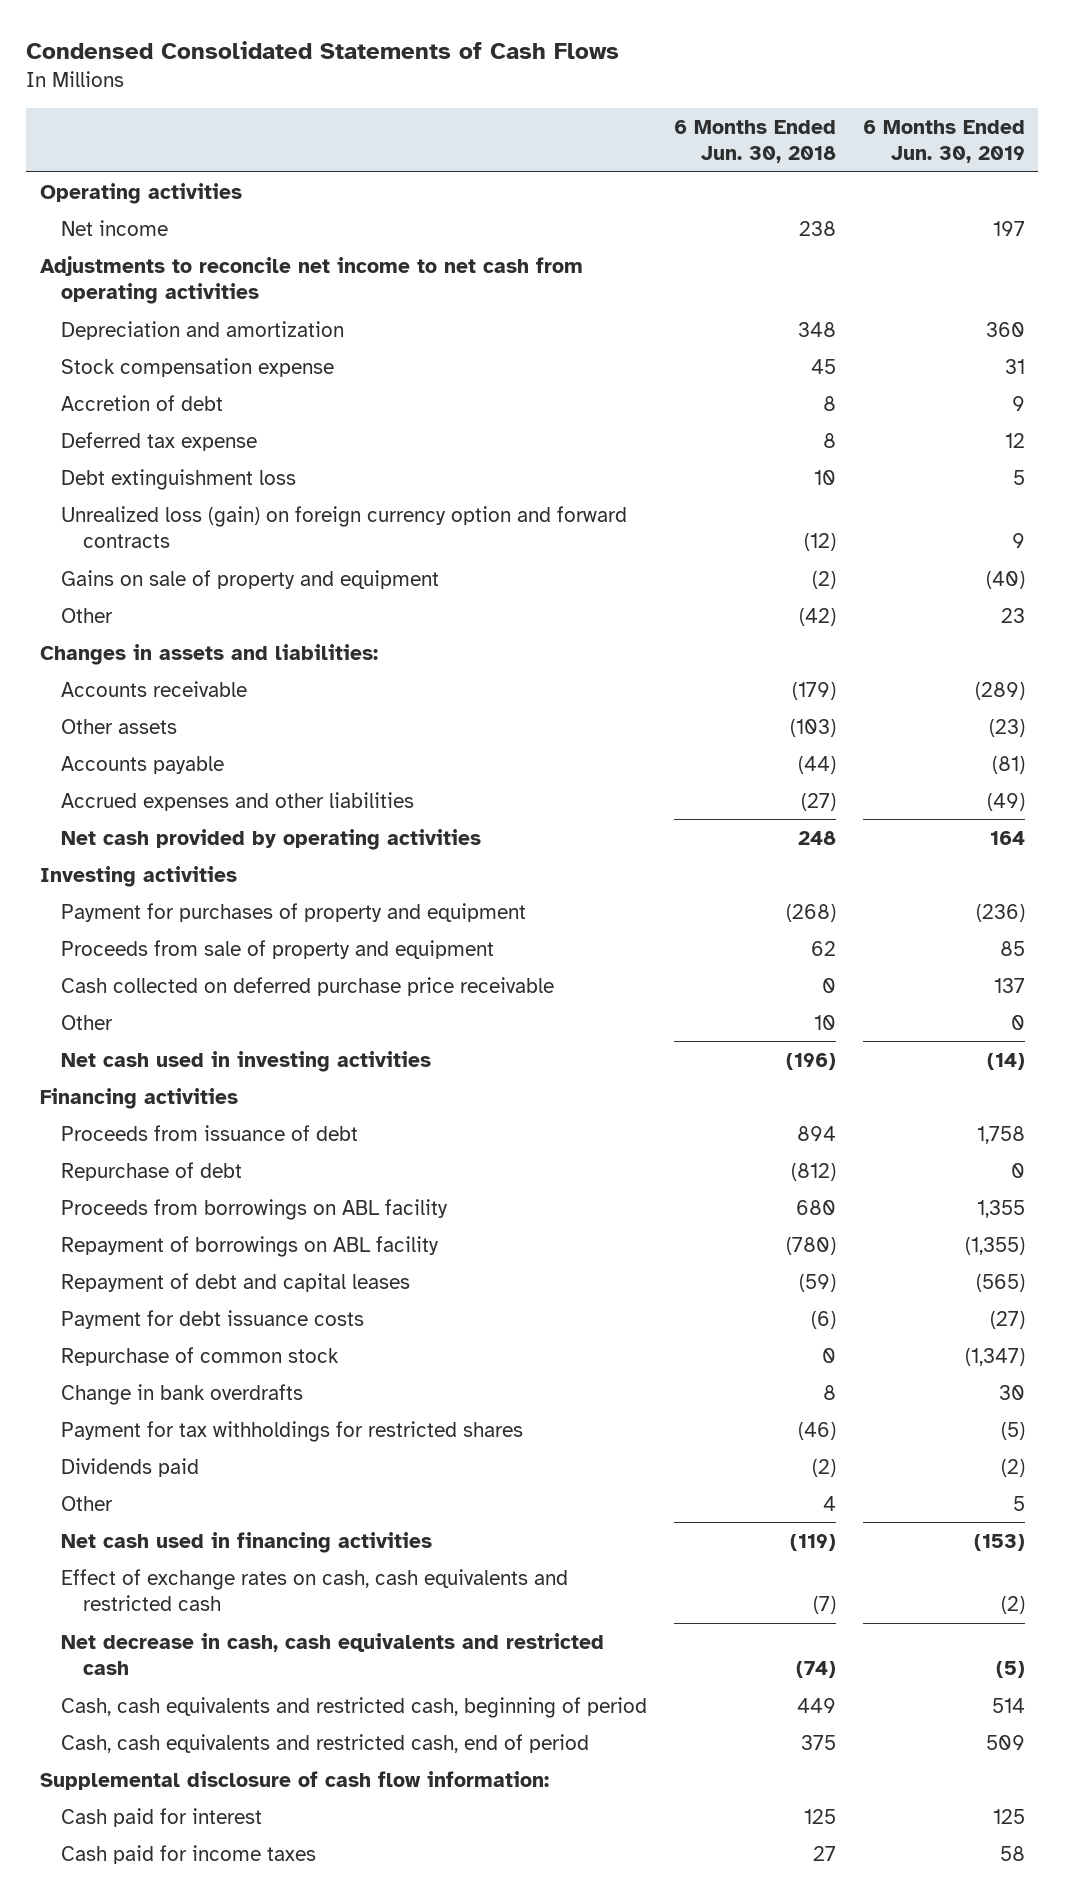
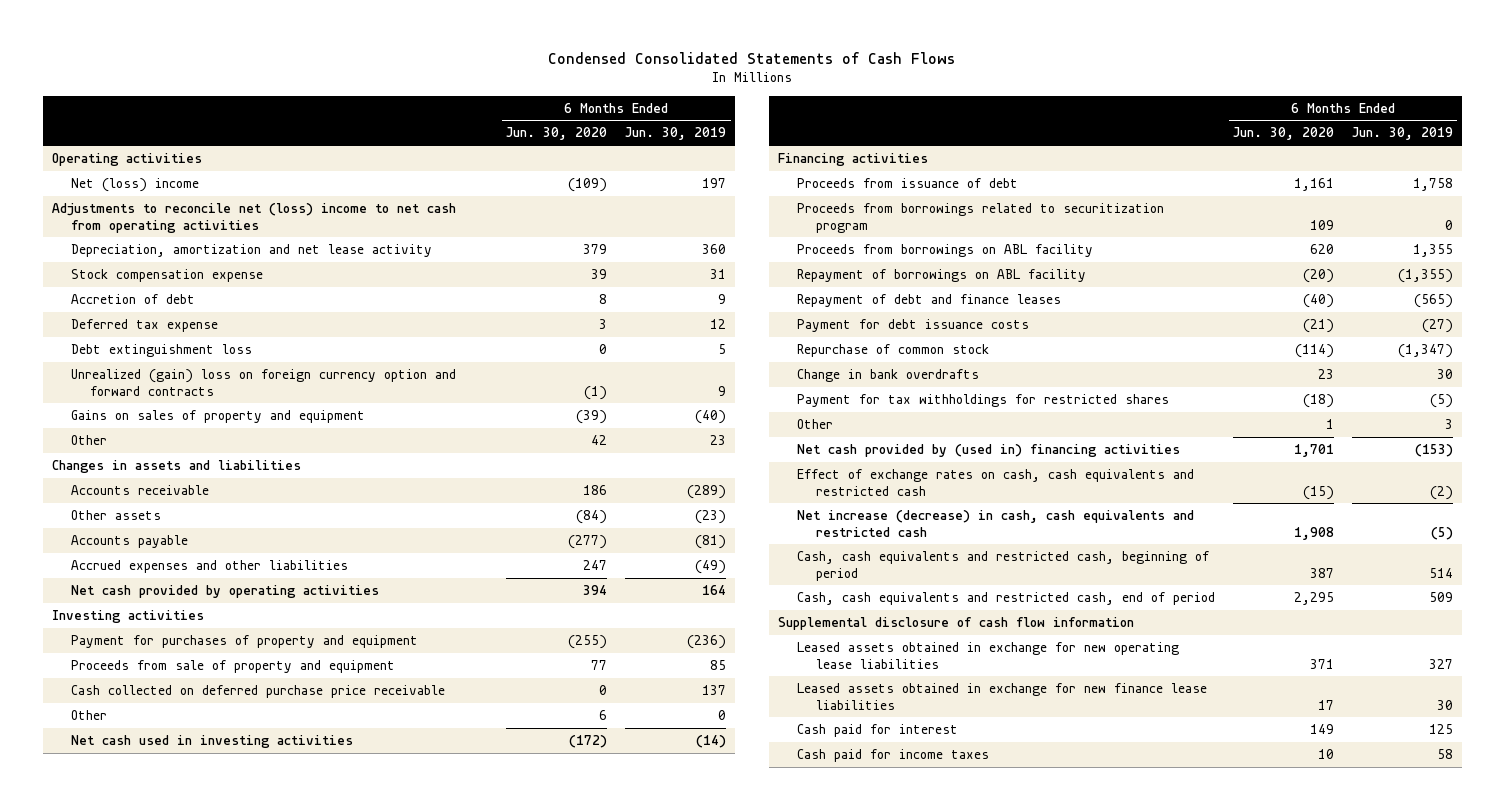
- | 6 Months Ended Jun. 30, 2018 | 6 Months Ended Jun. 30, 2019
+ | 6 Months Ended Jun. 30, 2020 | 6 Months Ended Jun. 30, 2019
- Net income | 238 | 197
- Adjustments to reconcile net income to net cash from operating activities
- Depreciation and amortization | 348 | 360
+ Net (loss) income | (109) | 197
+ Adjustments to reconcile net (loss) income to net cash from operating activities
+ Depreciation, amortization and net lease activity | 379 | 360
- Unrealized loss (gain) on foreign currency option and forward contracts | (12) | 9
- Gains on sale of property and equipment | (2) | (40)
+ Unrealized (gain) loss on foreign currency option and forward contracts | (1) | 9
+ Gains on sales of property and equipment | (39) | (40)
- Changes in assets and liabilities:
+ Changes in assets and liabilities
- Repurchase of debt | (812) | 0
+ Proceeds from borrowings related to securitization program | 109 | 0
- Repayment of debt and capital leases | (59) | (565)
+ Repayment of debt and finance leases | (40) | (565)
- Dividends paid | (2) | (2)
- Other | 4 | 5
- Net cash used in financing activities | (119) | (153)
+ Other | 1 | 3
+ Net cash provided by (used in) financing activities | 1,701 | (153)
- Net decrease in cash, cash equivalents and restricted cash | (74) | (5)
+ Net increase (decrease) in cash, cash equivalents and restricted cash | 1,908 | (5)
- Supplemental disclosure of cash flow information:
+ Supplemental disclosure of cash flow information
+ Leased assets obtained in exchange for new operating lease liabilities | 371 | 327
+ Leased assets obtained in exchange for new finance lease liabilities | 17 | 30

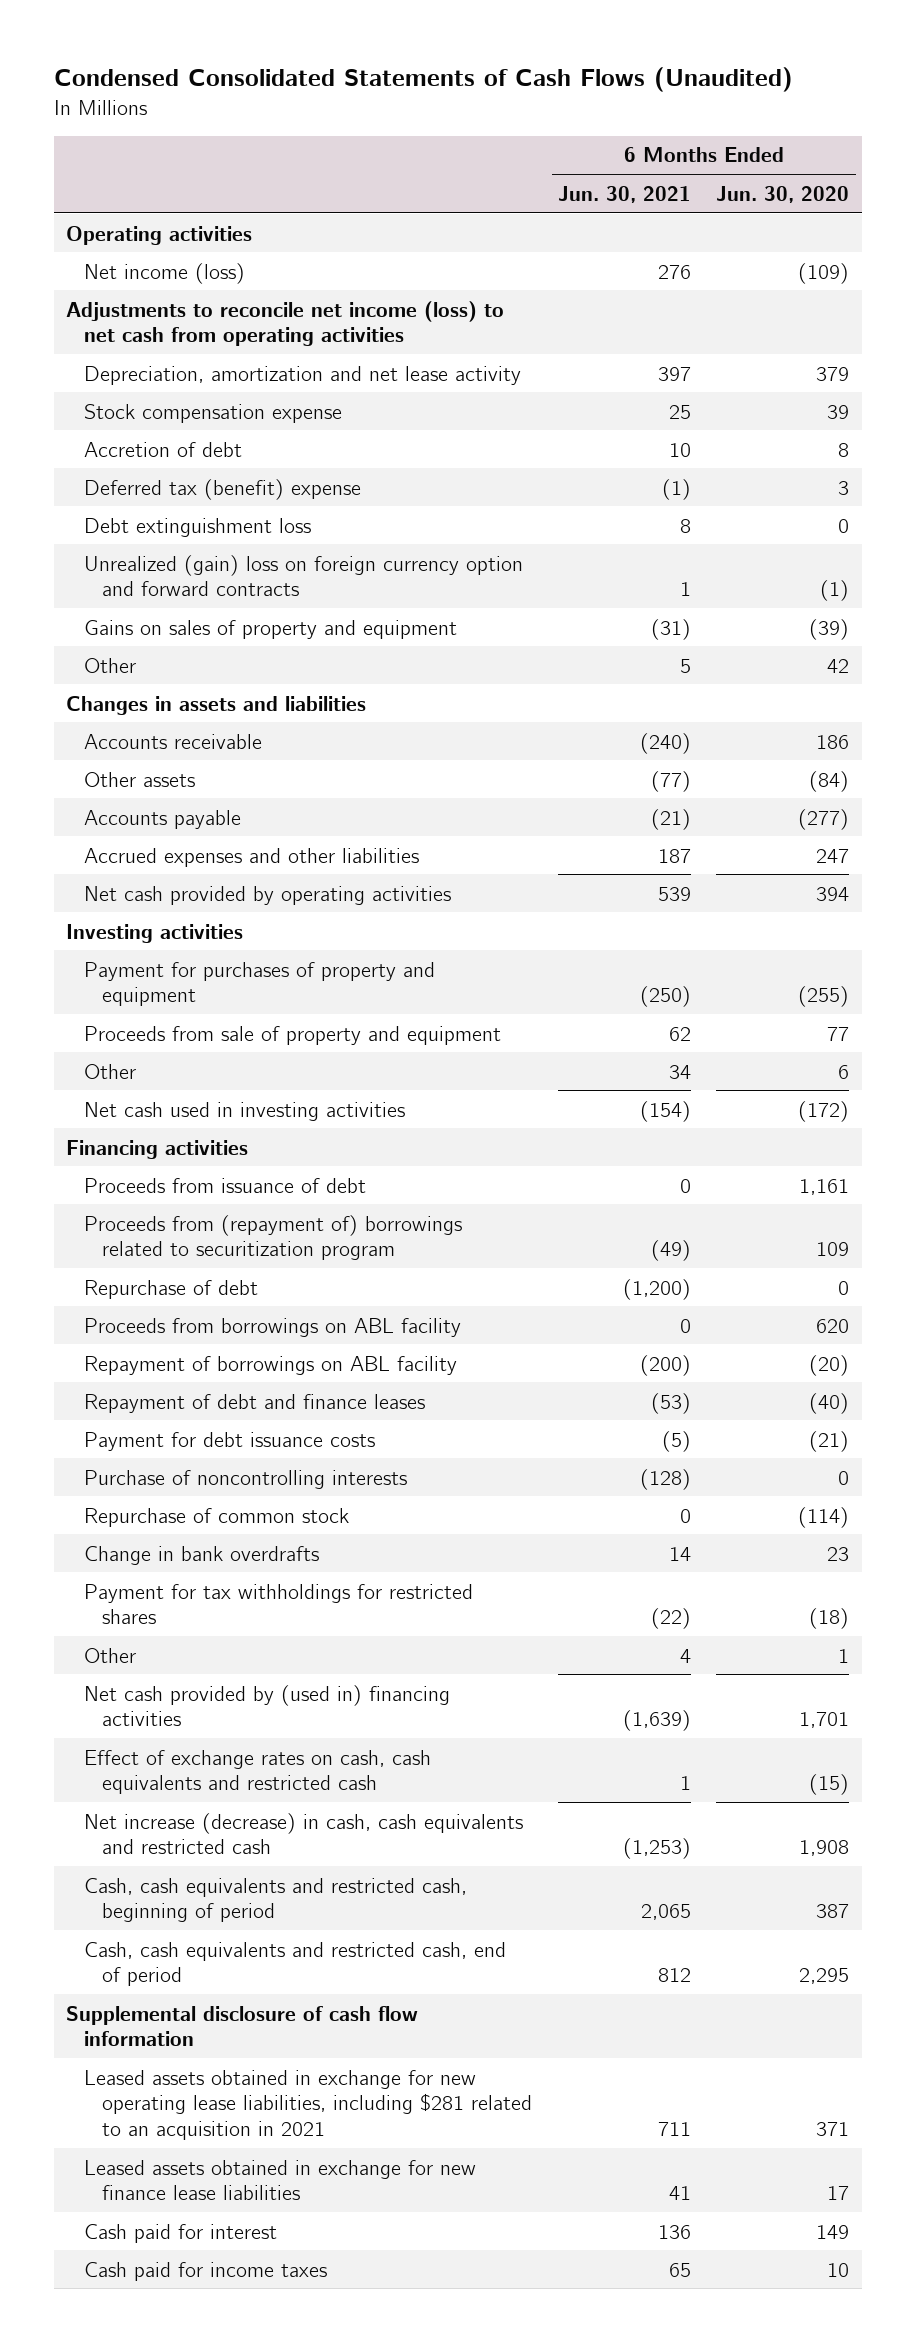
- Condensed Consolidated Statements of Cash Flows
+ Condensed Consolidated Statements of Cash Flows (Unaudited)
- | 6 Months Ended Jun. 30, 2020 | 6 Months Ended Jun. 30, 2019
+ | 6 Months Ended Jun. 30, 2021 | 6 Months Ended Jun. 30, 2020
- Net (loss) income | (109) | 197
- Adjustments to reconcile net (loss) income to net cash from operating activities
+ Net income (loss) | 276 | (109)
+ Adjustments to reconcile net income (loss) to net cash from operating activities
- Deferred tax expense | 3 | 12
+ Deferred tax (benefit) expense | (1) | 3
- Cash collected on deferred purchase price receivable | 0 | 137
- Proceeds from borrowings related to securitization program | 109 | 0
+ Proceeds from (repayment of) borrowings related to securitization program | (49) | 109
+ Repurchase of debt | (1,200) | 0
+ Purchase of noncontrolling interests | (128) | 0
- Leased assets obtained in exchange for new operating lease liabilities | 371 | 327
+ Leased assets obtained in exchange for new operating lease liabilities, including $281 related to an acquisition in 2021 | 711 | 371

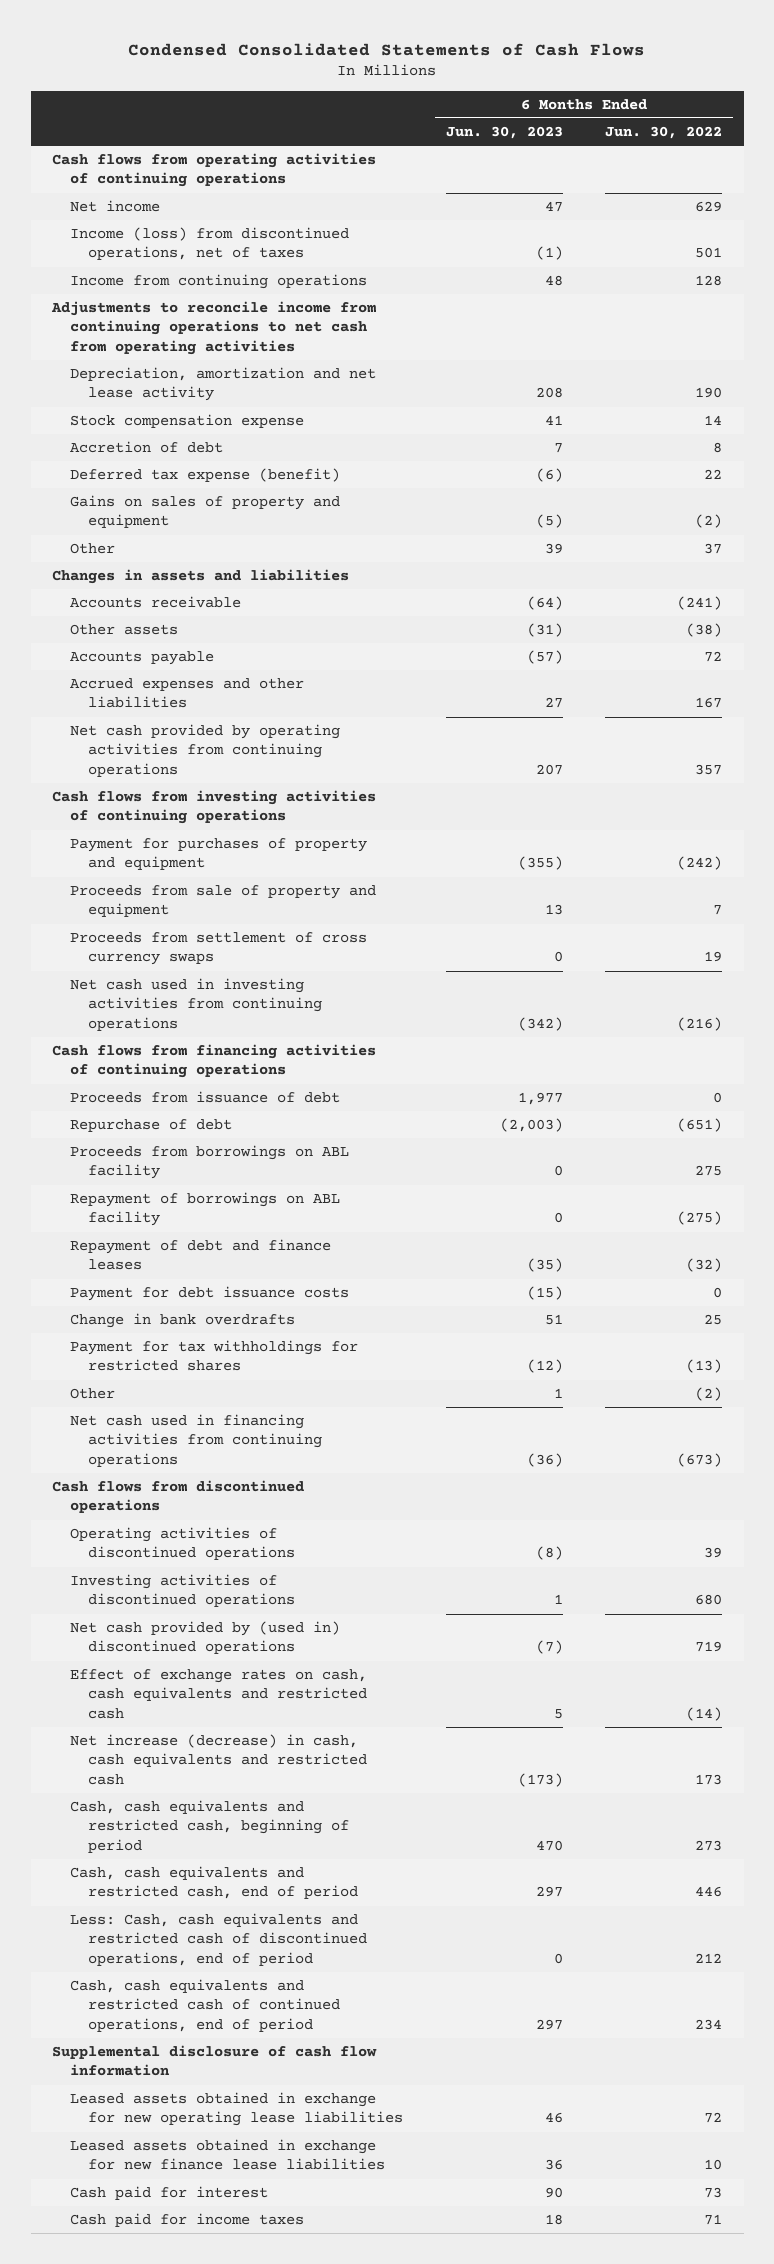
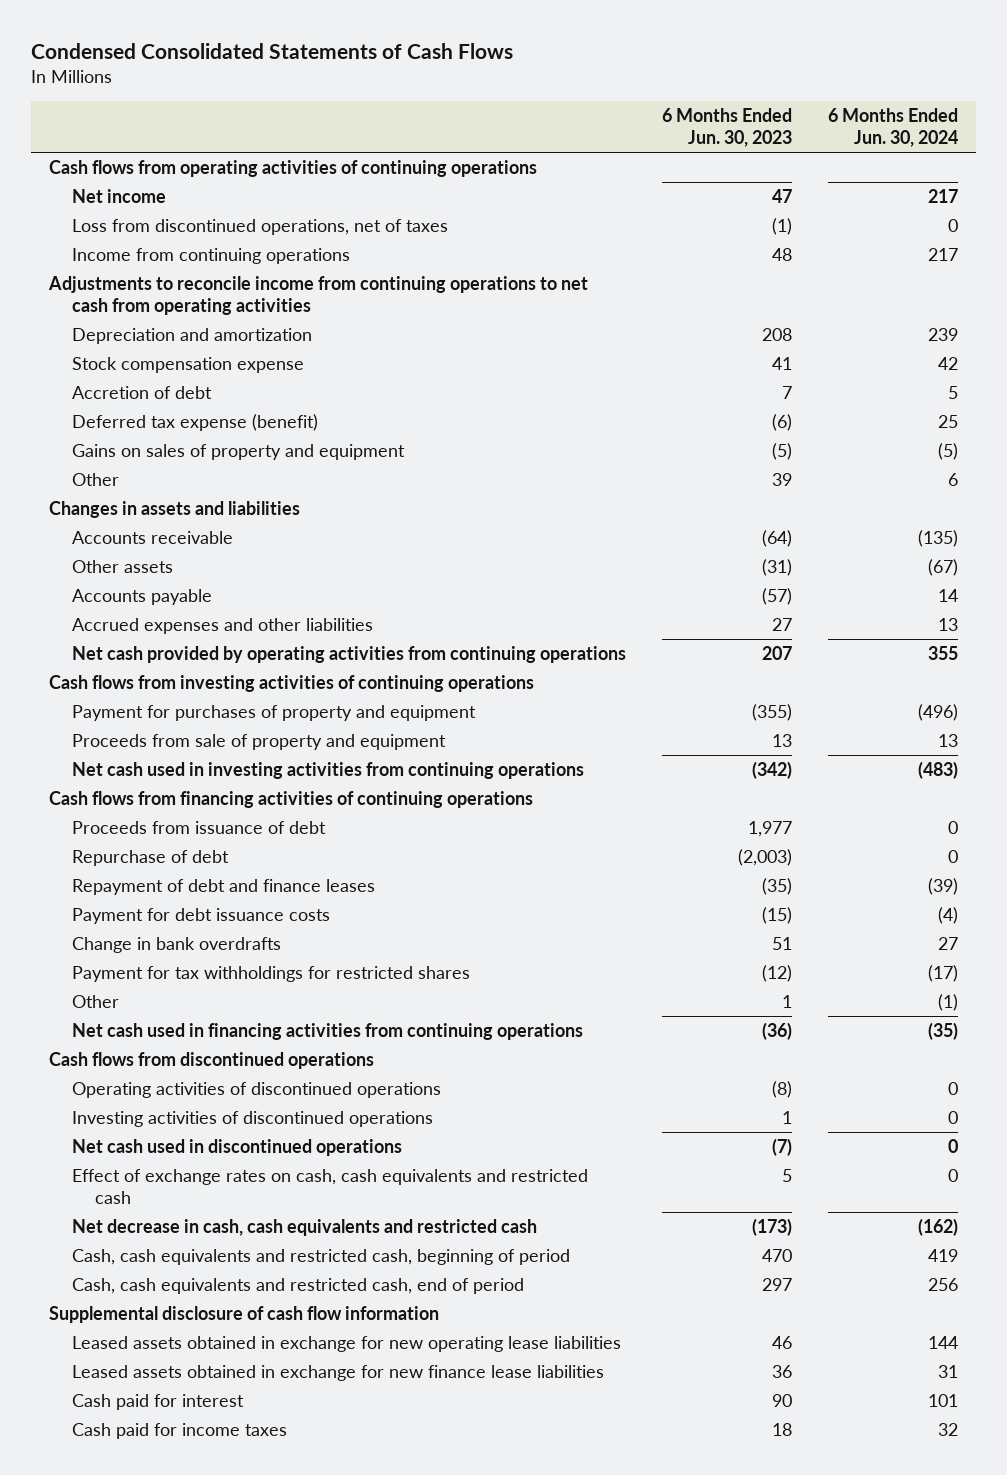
- | 6 Months Ended Jun. 30, 2023 | 6 Months Ended Jun. 30, 2022
+ | 6 Months Ended Jun. 30, 2023 | 6 Months Ended Jun. 30, 2024
- Income (loss) from discontinued operations, net of taxes | (1) | 501
+ Loss from discontinued operations, net of taxes | (1) | 0
- Depreciation, amortization and net lease activity | 208 | 190
+ Depreciation and amortization | 208 | 239
- Proceeds from settlement of cross currency swaps | 0 | 19
- Proceeds from borrowings on ABL facility | 0 | 275
- Repayment of borrowings on ABL facility | 0 | (275)
- Net cash provided by (used in) discontinued operations | (7) | 719
+ Net cash used in discontinued operations | (7) | 0
- Net increase (decrease) in cash, cash equivalents and restricted cash | (173) | 173
+ Net decrease in cash, cash equivalents and restricted cash | (173) | (162)
- Less: Cash, cash equivalents and restricted cash of discontinued operations, end of period | 0 | 212
- Cash, cash equivalents and restricted cash of continued operations, end of period | 297 | 234

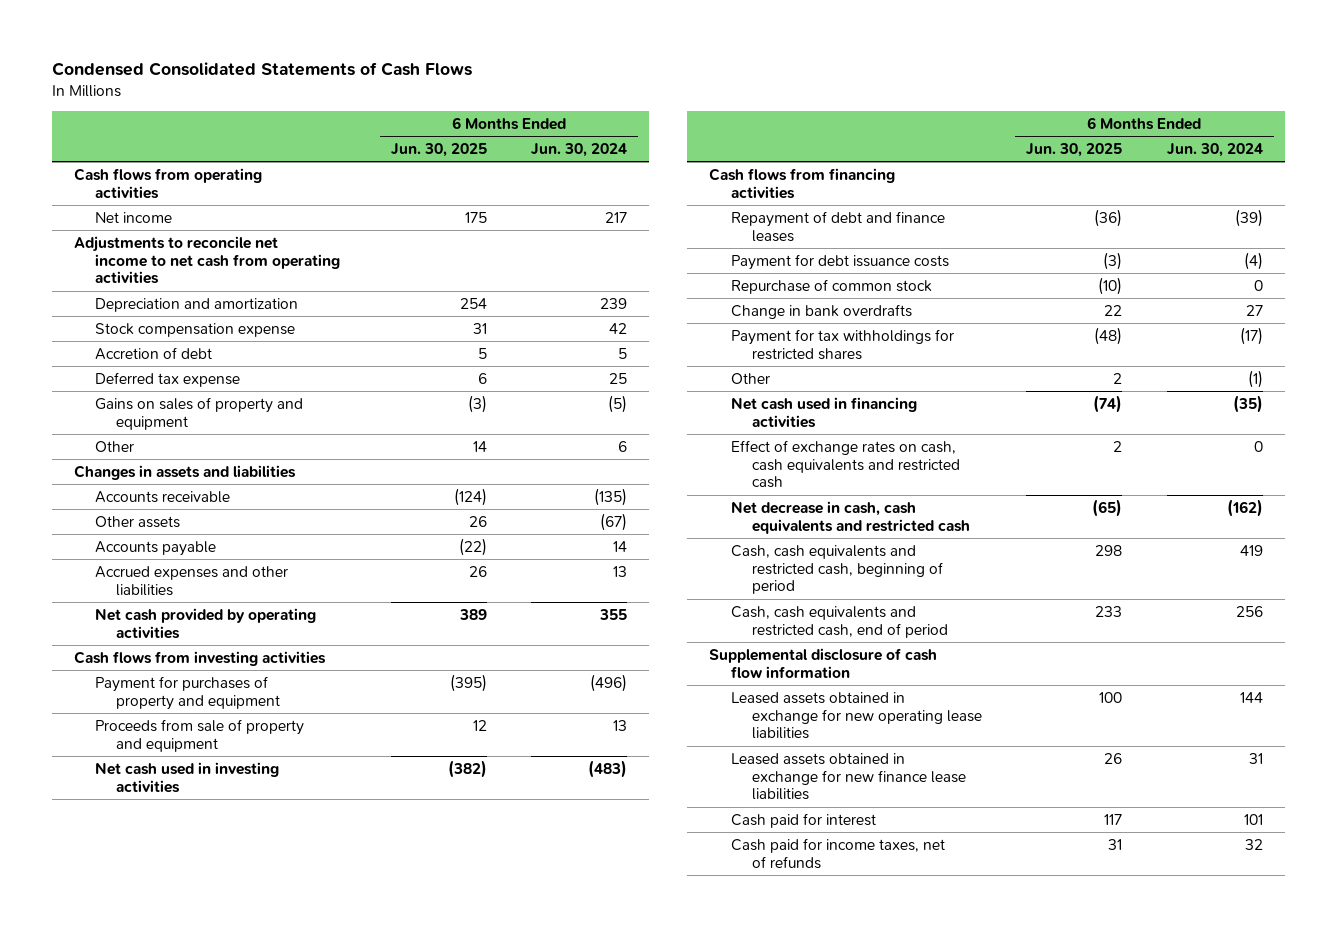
- | 6 Months Ended Jun. 30, 2023 | 6 Months Ended Jun. 30, 2024
+ | 6 Months Ended Jun. 30, 2025 | 6 Months Ended Jun. 30, 2024
- Cash flows from operating activities of continuing operations
+ Cash flows from operating activities
- Loss from discontinued operations, net of taxes | (1) | 0
- Income from continuing operations | 48 | 217
- Adjustments to reconcile income from continuing operations to net cash from operating activities
+ Adjustments to reconcile net income to net cash from operating activities
- Deferred tax expense (benefit) | (6) | 25
+ Deferred tax expense | 6 | 25
- Net cash provided by operating activities from continuing operations | 207 | 355
- Cash flows from investing activities of continuing operations
+ Net cash provided by operating activities | 389 | 355
+ Cash flows from investing activities
- Net cash used in investing activities from continuing operations | (342) | (483)
- Cash flows from financing activities of continuing operations
- Proceeds from issuance of debt | 1,977 | 0
- Repurchase of debt | (2,003) | 0
+ Net cash used in investing activities | (382) | (483)
+ Cash flows from financing activities
+ Repurchase of common stock | (10) | 0
- Net cash used in financing activities from continuing operations | (36) | (35)
- Cash flows from discontinued operations
- Operating activities of discontinued operations | (8) | 0
- Investing activities of discontinued operations | 1 | 0
- Net cash used in discontinued operations | (7) | 0
+ Net cash used in financing activities | (74) | (35)
- Cash paid for income taxes | 18 | 32
+ Cash paid for income taxes, net of refunds | 31 | 32

